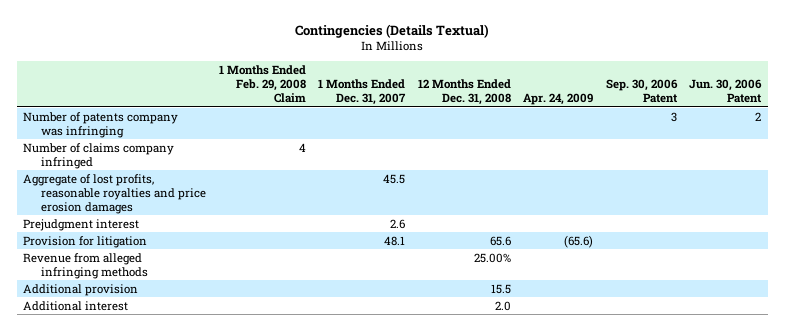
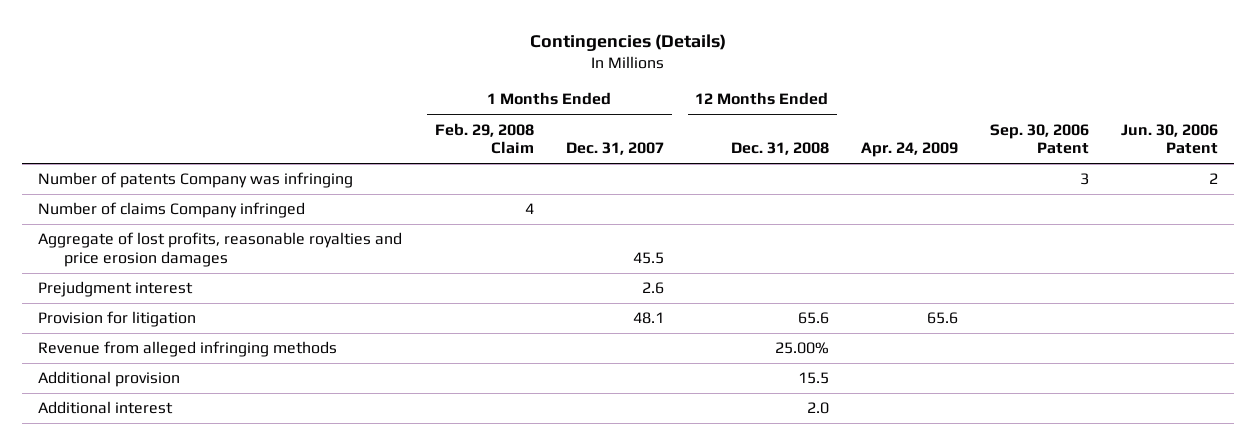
- Contingencies (Details Textual)
+ Contingencies (Details)
- Number of patents company was infringing | | | | | 3 | 2
- Number of claims company infringed | 4 | | | | |
+ Number of patents Company was infringing | | | | | 3 | 2
+ Number of claims Company infringed | 4 | | | | |
- Provision for litigation | | 48.1 | 65.6 | (65.6) | |
+ Provision for litigation | | 48.1 | 65.6 | 65.6 | |

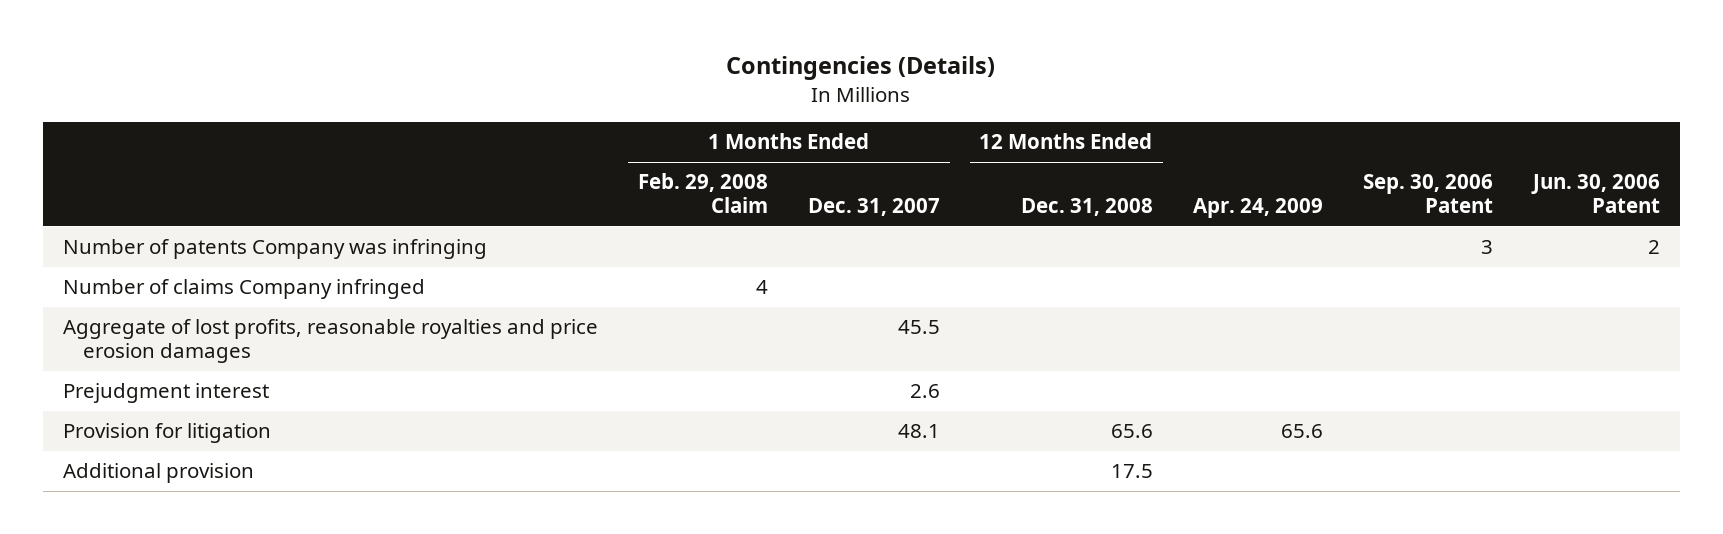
- Revenue from alleged infringing methods | | | 25.00% | | |
- Additional provision | | | 15.5 | | |
- Additional interest | | | 2.0 | | |
+ Additional provision | | | 17.5 | | |

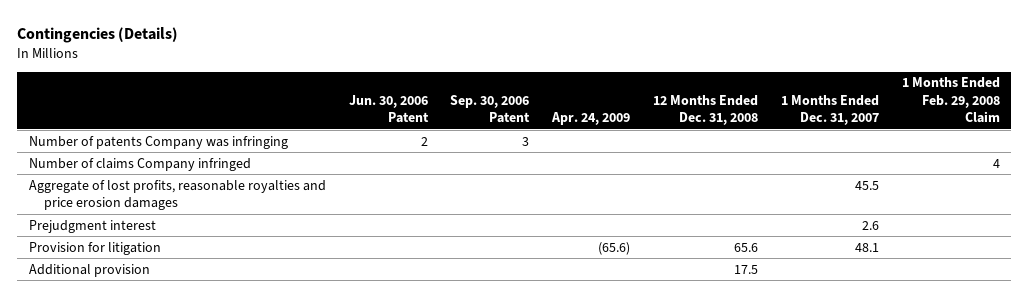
- | 1 Months Ended Feb. 29, 2008 Claim | 1 Months Ended Dec. 31, 2007 | 12 Months Ended Dec. 31, 2008 | Apr. 24, 2009 | Sep. 30, 2006 Patent | Jun. 30, 2006 Patent
+ | Jun. 30, 2006 Patent | Sep. 30, 2006 Patent | Apr. 24, 2009 | 12 Months Ended Dec. 31, 2008 | 1 Months Ended Dec. 31, 2007 | 1 Months Ended Feb. 29, 2008 Claim
- Provision for litigation | | 48.1 | 65.6 | 65.6 | |
+ Provision for litigation | | | (65.6) | 65.6 | 48.1 |

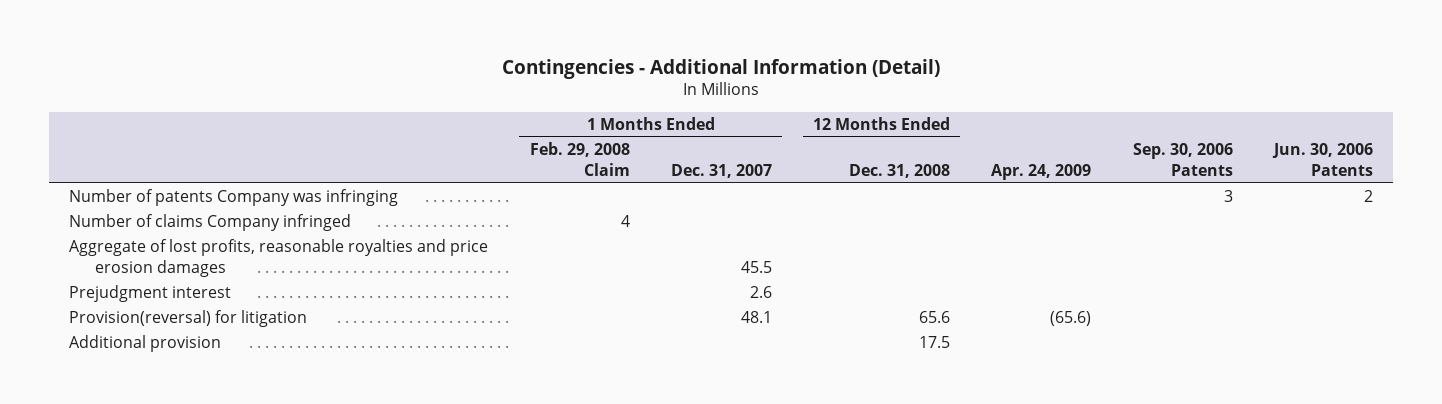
- Contingencies (Details)
+ Contingencies - Additional Information (Detail)
- | Jun. 30, 2006 Patent | Sep. 30, 2006 Patent | Apr. 24, 2009 | 12 Months Ended Dec. 31, 2008 | 1 Months Ended Dec. 31, 2007 | 1 Months Ended Feb. 29, 2008 Claim
+ | 1 Months Ended Feb. 29, 2008 Claim | 1 Months Ended Dec. 31, 2007 | 12 Months Ended Dec. 31, 2008 | Apr. 24, 2009 | Sep. 30, 2006 Patents | Jun. 30, 2006 Patents
- Provision for litigation | | | (65.6) | 65.6 | 48.1 |
+ Provision(reversal) for litigation | | 48.1 | 65.6 | (65.6) | |

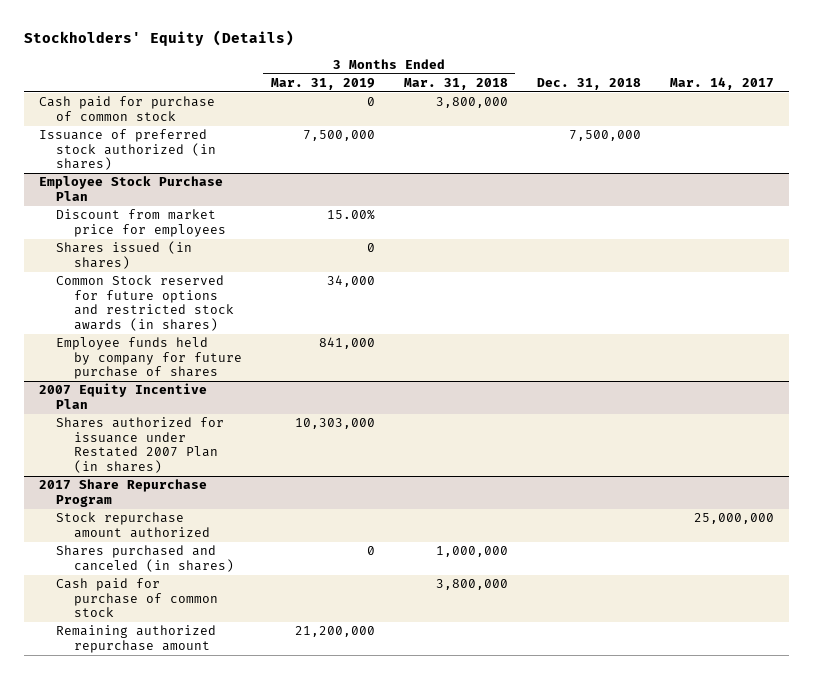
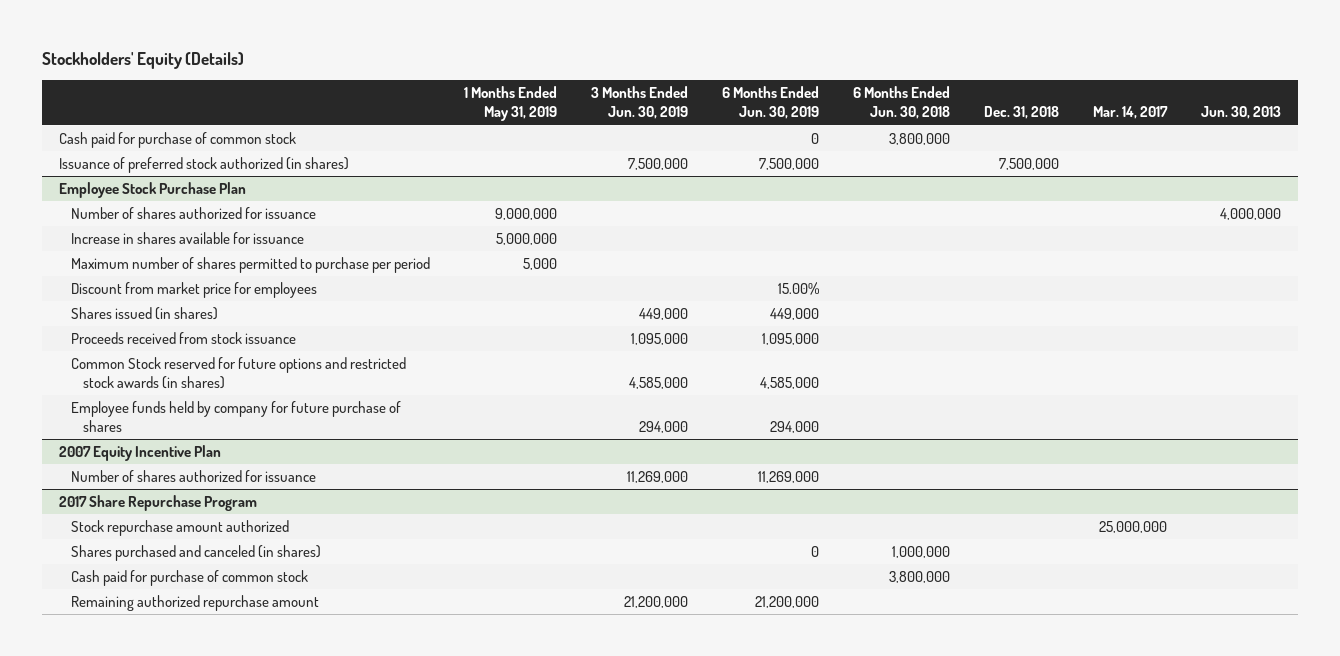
- | 3 Months Ended Mar. 31, 2019 | 3 Months Ended Mar. 31, 2018 | Dec. 31, 2018 | Mar. 14, 2017
+ | 1 Months Ended May 31, 2019 | 3 Months Ended Jun. 30, 2019 | 6 Months Ended Jun. 30, 2019 | 6 Months Ended Jun. 30, 2018 | Dec. 31, 2018 | Mar. 14, 2017 | Jun. 30, 2013
@ Employee Stock Purchase Plan
+ Number of shares authorized for issuance | 9,000,000 | | | | | | 4,000,000
+ Increase in shares available for issuance | 5,000,000 | | | | | |
+ Maximum number of shares permitted to purchase per period | 5,000 | | | | | |
+ Proceeds received from stock issuance | | 1,095,000 | 1,095,000 | | | |
@ 2007 Equity Incentive Plan
- Shares authorized for issuance under Restated 2007 Plan (in shares) | 10,303,000 | | |
+ Number of shares authorized for issuance | | 11,269,000 | 11,269,000 | | | |

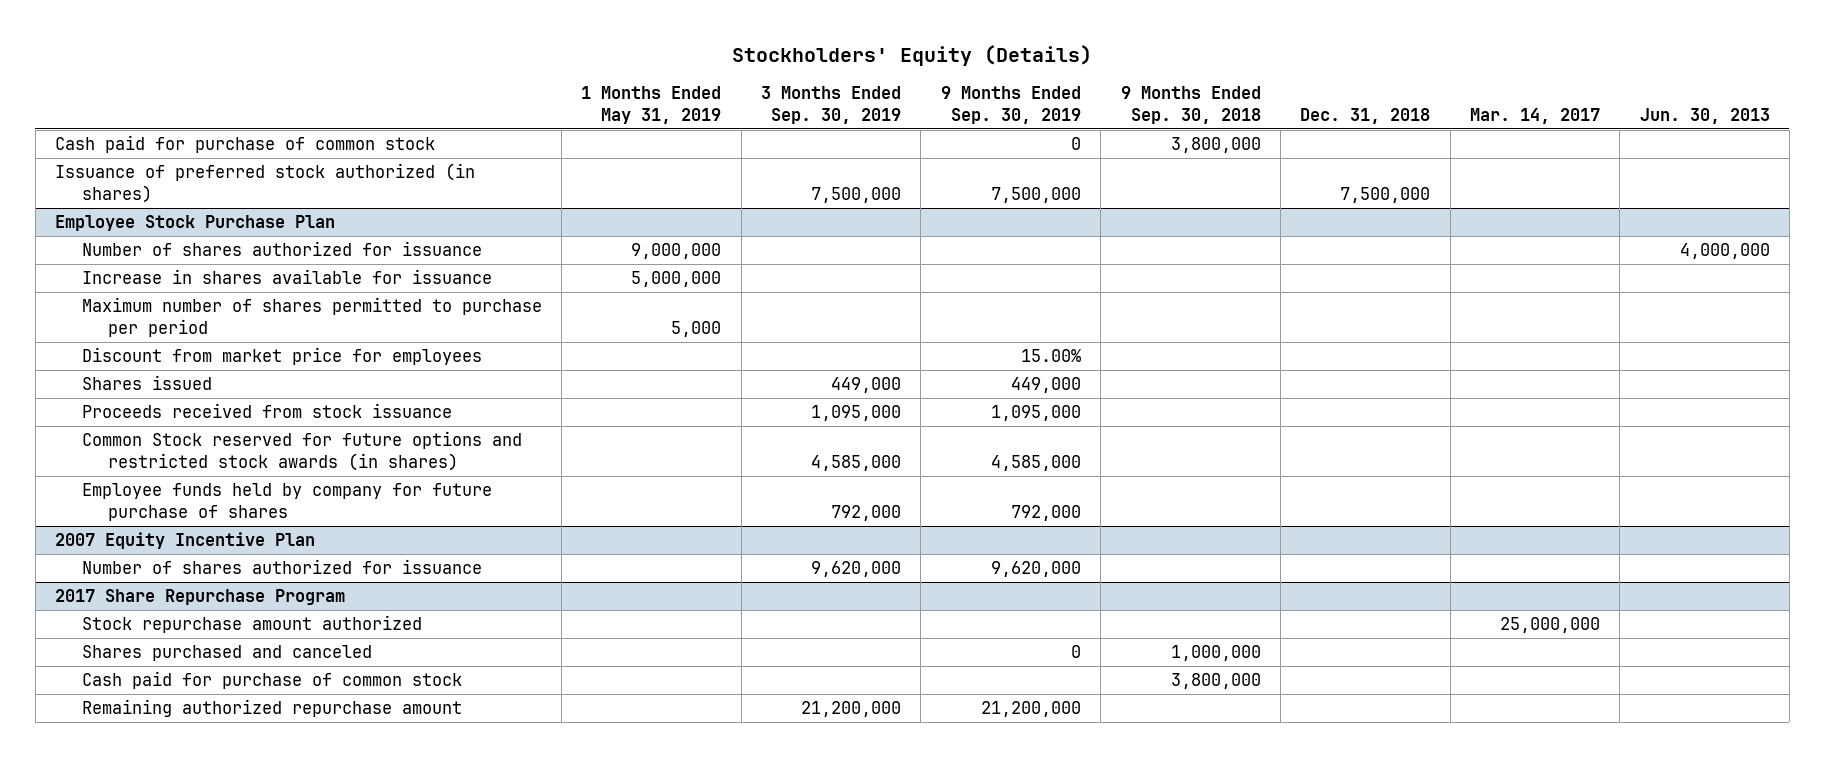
- | 1 Months Ended May 31, 2019 | 3 Months Ended Jun. 30, 2019 | 6 Months Ended Jun. 30, 2019 | 6 Months Ended Jun. 30, 2018 | Dec. 31, 2018 | Mar. 14, 2017 | Jun. 30, 2013
+ | 1 Months Ended May 31, 2019 | 3 Months Ended Sep. 30, 2019 | 9 Months Ended Sep. 30, 2019 | 9 Months Ended Sep. 30, 2018 | Dec. 31, 2018 | Mar. 14, 2017 | Jun. 30, 2013
@ Employee Stock Purchase Plan
- Shares issued (in shares) | | 449,000 | 449,000 | | | |
+ Shares issued | | 449,000 | 449,000 | | | |
@ 2017 Share Repurchase Program
- Shares purchased and canceled (in shares) | | | 0 | 1,000,000 | | |
+ Shares purchased and canceled | | | 0 | 1,000,000 | | |

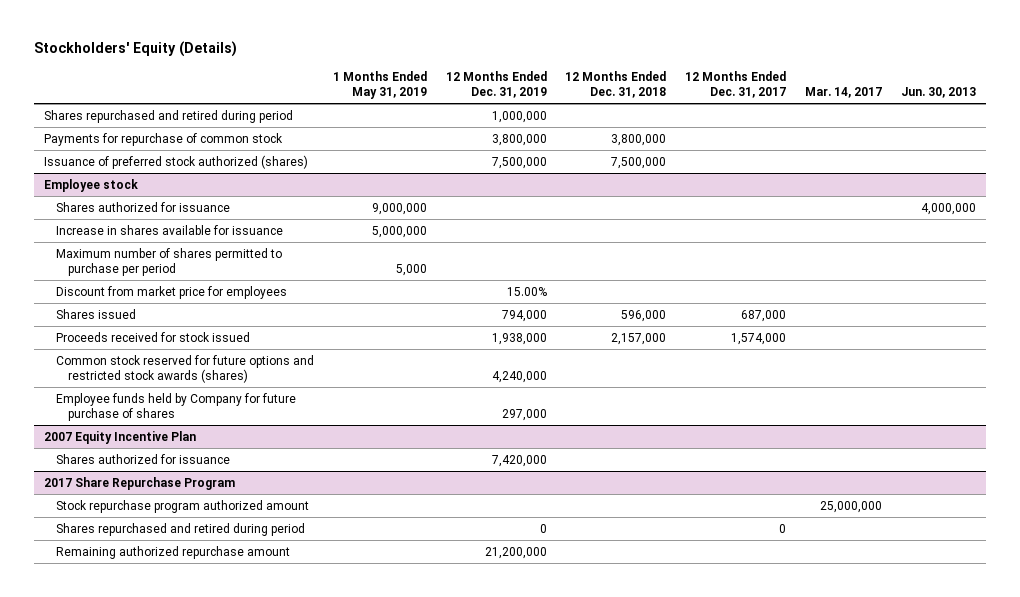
- | 1 Months Ended May 31, 2019 | 3 Months Ended Sep. 30, 2019 | 9 Months Ended Sep. 30, 2019 | 9 Months Ended Sep. 30, 2018 | Dec. 31, 2018 | Mar. 14, 2017 | Jun. 30, 2013
+ | 1 Months Ended May 31, 2019 | 12 Months Ended Dec. 31, 2019 | 12 Months Ended Dec. 31, 2018 | 12 Months Ended Dec. 31, 2017 | Mar. 14, 2017 | Jun. 30, 2013
- Cash paid for purchase of common stock | | | 0 | 3,800,000 | | |
- Issuance of preferred stock authorized (in shares) | | 7,500,000 | 7,500,000 | | 7,500,000 | |
- Employee Stock Purchase Plan
- Number of shares authorized for issuance | 9,000,000 | | | | | | 4,000,000
+ Shares repurchased and retired during period | | 1,000,000 | | | |
+ Payments for repurchase of common stock | | 3,800,000 | 3,800,000 | | |
+ Issuance of preferred stock authorized (shares) | | 7,500,000 | 7,500,000 | | |
+ Employee stock
+ Shares authorized for issuance | 9,000,000 | | | | | 4,000,000
- Proceeds received from stock issuance | | 1,095,000 | 1,095,000 | | | |
- Common Stock reserved for future options and restricted stock awards (in shares) | | 4,585,000 | 4,585,000 | | | |
- Employee funds held by company for future purchase of shares | | 792,000 | 792,000 | | | |
+ Proceeds received for stock issued | | 1,938,000 | 2,157,000 | 1,574,000 | |
+ Common stock reserved for future options and restricted stock awards (shares) | | 4,240,000 | | | |
+ Employee funds held by Company for future purchase of shares | | 297,000 | | | |
@ 2007 Equity Incentive Plan
- Number of shares authorized for issuance | | 9,620,000 | 9,620,000 | | | |
+ Shares authorized for issuance | | 7,420,000 | | | |
@ 2017 Share Repurchase Program
- Stock repurchase amount authorized | | | | | | 25,000,000 |
- Shares purchased and canceled | | | 0 | 1,000,000 | | |
- Cash paid for purchase of common stock | | | | 3,800,000 | | |
+ Stock repurchase program authorized amount | | | | | 25,000,000 |
+ Shares repurchased and retired during period | | 0 | | 0 | |

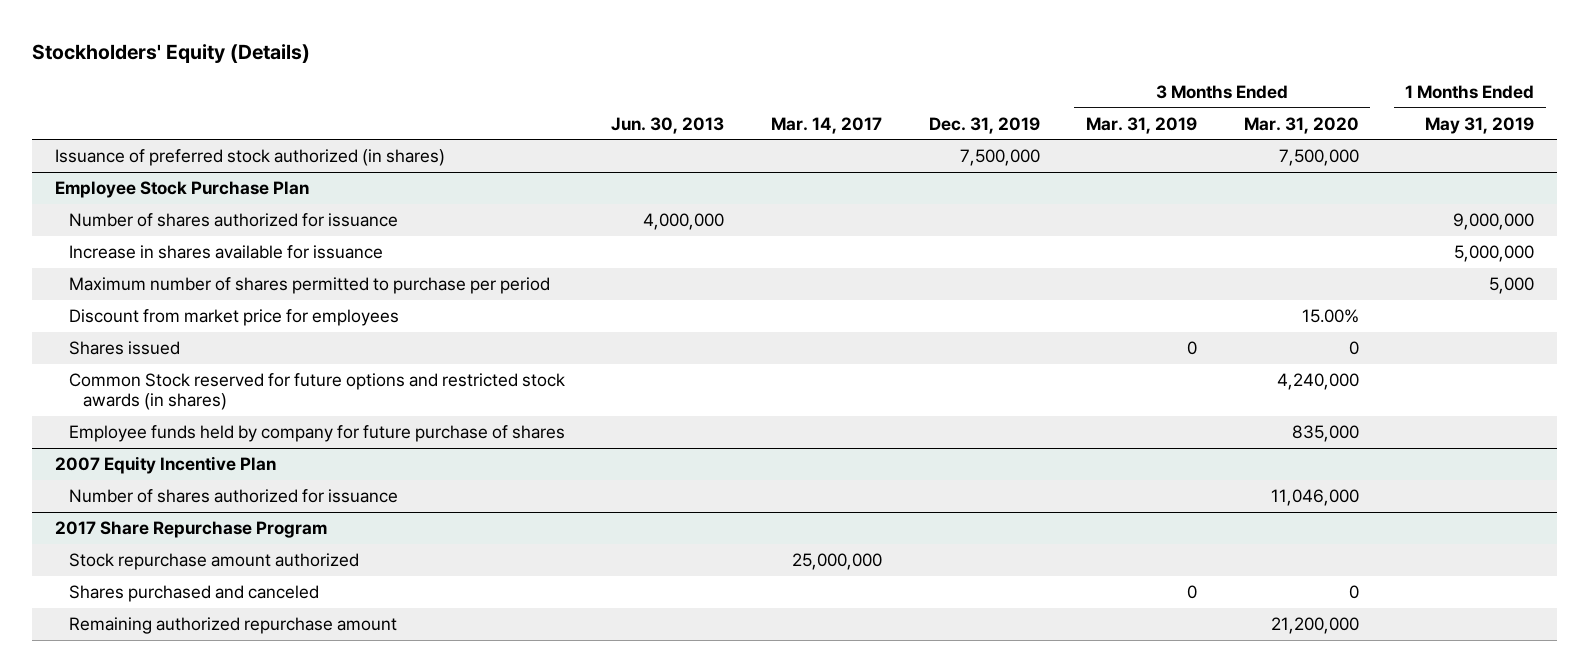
- | 1 Months Ended May 31, 2019 | 12 Months Ended Dec. 31, 2019 | 12 Months Ended Dec. 31, 2018 | 12 Months Ended Dec. 31, 2017 | Mar. 14, 2017 | Jun. 30, 2013
+ | Jun. 30, 2013 | Mar. 14, 2017 | Dec. 31, 2019 | 3 Months Ended Mar. 31, 2019 | 3 Months Ended Mar. 31, 2020 | 1 Months Ended May 31, 2019
- Shares repurchased and retired during period | | 1,000,000 | | | |
- Payments for repurchase of common stock | | 3,800,000 | 3,800,000 | | |
- Issuance of preferred stock authorized (shares) | | 7,500,000 | 7,500,000 | | |
- Employee stock
- Shares authorized for issuance | 9,000,000 | | | | | 4,000,000
+ Issuance of preferred stock authorized (in shares) | | | 7,500,000 | | 7,500,000 |
+ Employee Stock Purchase Plan
+ Number of shares authorized for issuance | 4,000,000 | | | | | 9,000,000
- Proceeds received for stock issued | | 1,938,000 | 2,157,000 | 1,574,000 | |
- Common stock reserved for future options and restricted stock awards (shares) | | 4,240,000 | | | |
- Employee funds held by Company for future purchase of shares | | 297,000 | | | |
+ Common Stock reserved for future options and restricted stock awards (in shares) | | | | | 4,240,000 |
+ Employee funds held by company for future purchase of shares | | | | | 835,000 |
@ 2007 Equity Incentive Plan
- Shares authorized for issuance | | 7,420,000 | | | |
+ Number of shares authorized for issuance | | | | | 11,046,000 |
@ 2017 Share Repurchase Program
- Stock repurchase program authorized amount | | | | | 25,000,000 |
- Shares repurchased and retired during period | | 0 | | 0 | |
+ Stock repurchase amount authorized | | 25,000,000 | | | |
+ Shares purchased and canceled | | | | 0 | 0 |

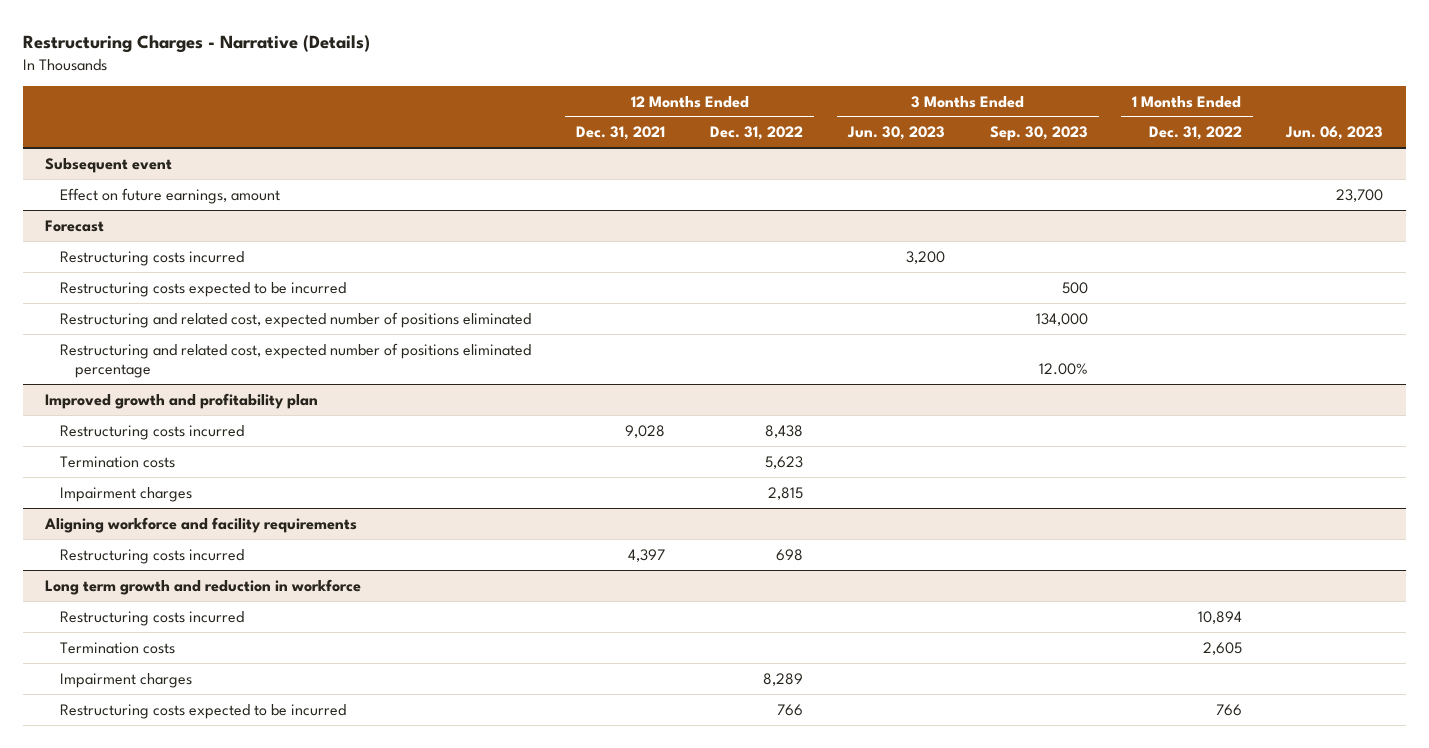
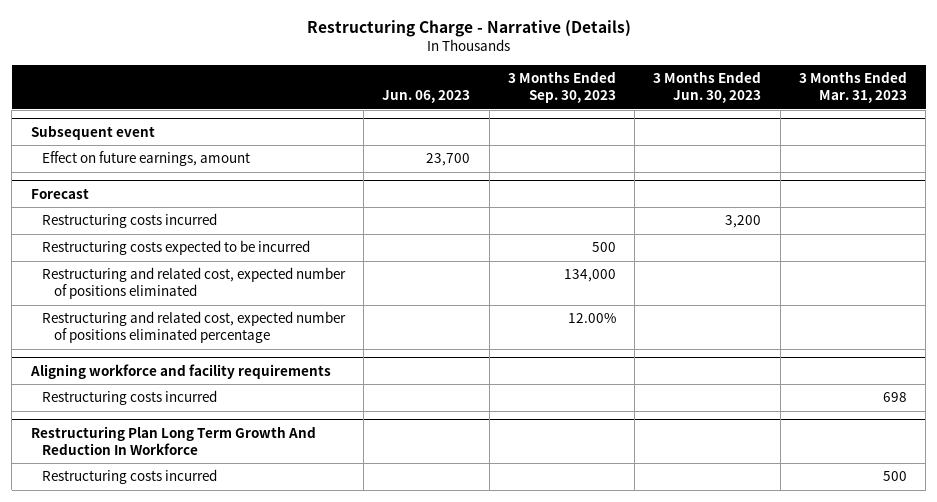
- Restructuring Charges - Narrative (Details)
+ Restructuring Charge - Narrative (Details)
- | 12 Months Ended Dec. 31, 2021 | 12 Months Ended Dec. 31, 2022 | 3 Months Ended Jun. 30, 2023 | 3 Months Ended Sep. 30, 2023 | 1 Months Ended Dec. 31, 2022 | Jun. 06, 2023
+ | Jun. 06, 2023 | 3 Months Ended Sep. 30, 2023 | 3 Months Ended Jun. 30, 2023 | 3 Months Ended Mar. 31, 2023
- Improved growth and profitability plan
- Restructuring costs incurred | 9,028 | 8,438 | | | |
- Termination costs | | 5,623 | | | |
- Impairment charges | | 2,815 | | | |
- Long term growth and reduction in workforce
+ Restructuring Plan Long Term Growth And Reduction In Workforce
- Termination costs | | | | | 2,605 |
- Impairment charges | | 8,289 | | | |
- Restructuring costs expected to be incurred | | 766 | | | 766 |

